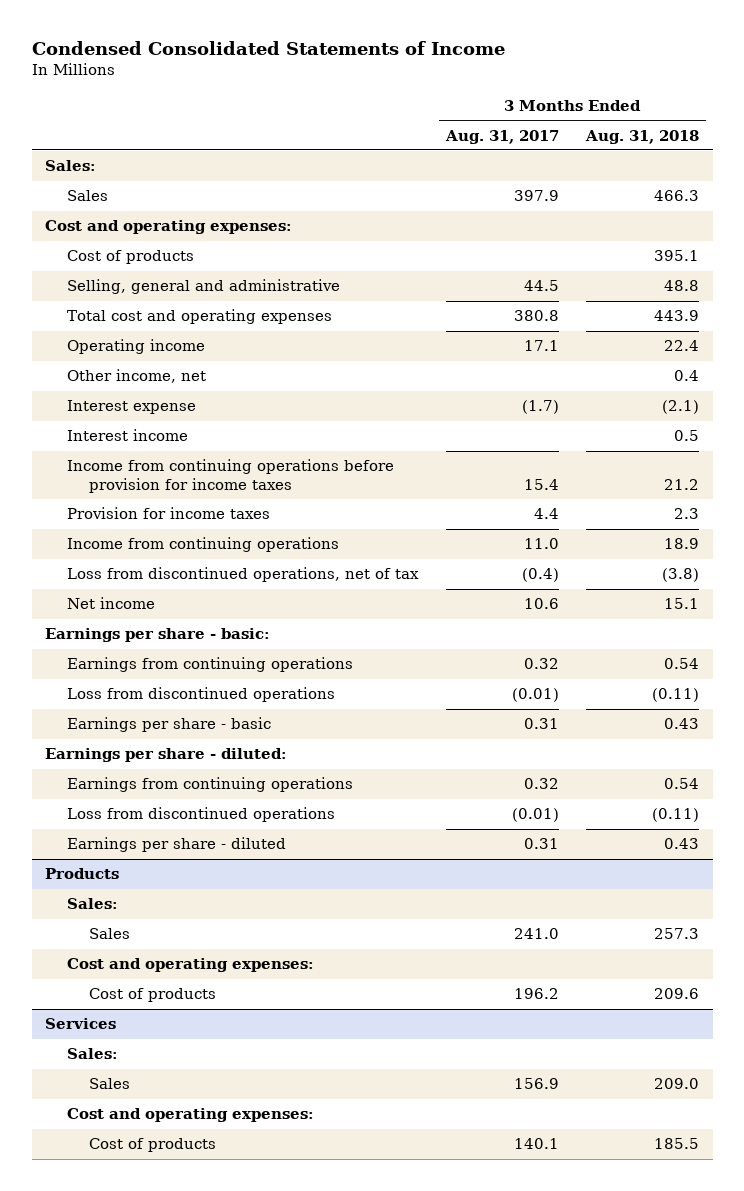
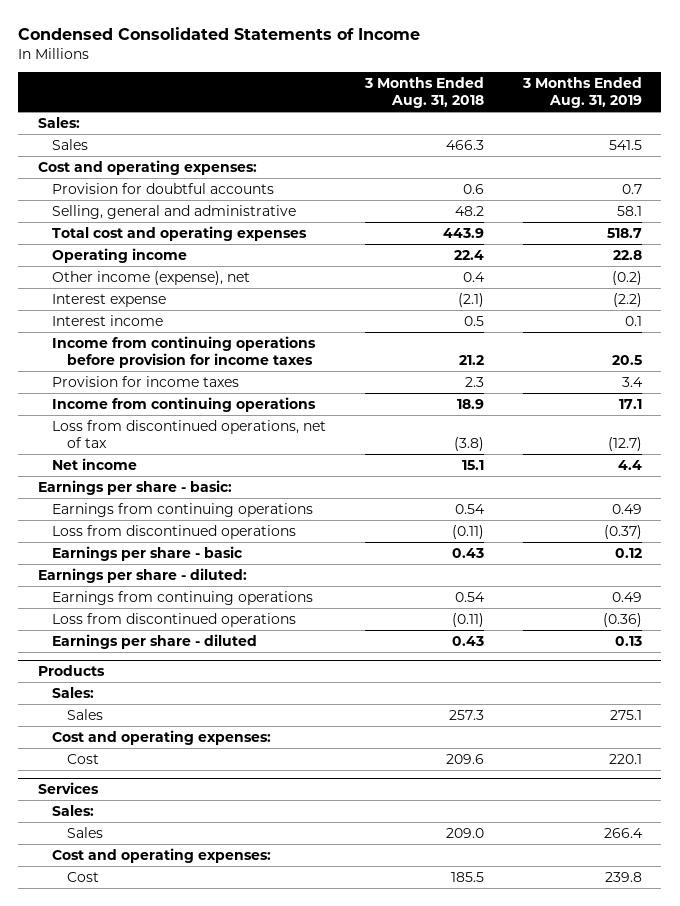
- | 3 Months Ended Aug. 31, 2017 | 3 Months Ended Aug. 31, 2018
+ | 3 Months Ended Aug. 31, 2018 | 3 Months Ended Aug. 31, 2019
- Cost of products | | 395.1
- Selling, general and administrative | 44.5 | 48.8
+ Provision for doubtful accounts | 0.6 | 0.7
+ Selling, general and administrative | 48.2 | 58.1
- Other income, net | | 0.4
+ Other income (expense), net | 0.4 | (0.2)
@ Products
- Cost of products | 196.2 | 209.6
+ Cost | 209.6 | 220.1
@ Services
- Cost of products | 140.1 | 185.5
+ Cost | 185.5 | 239.8

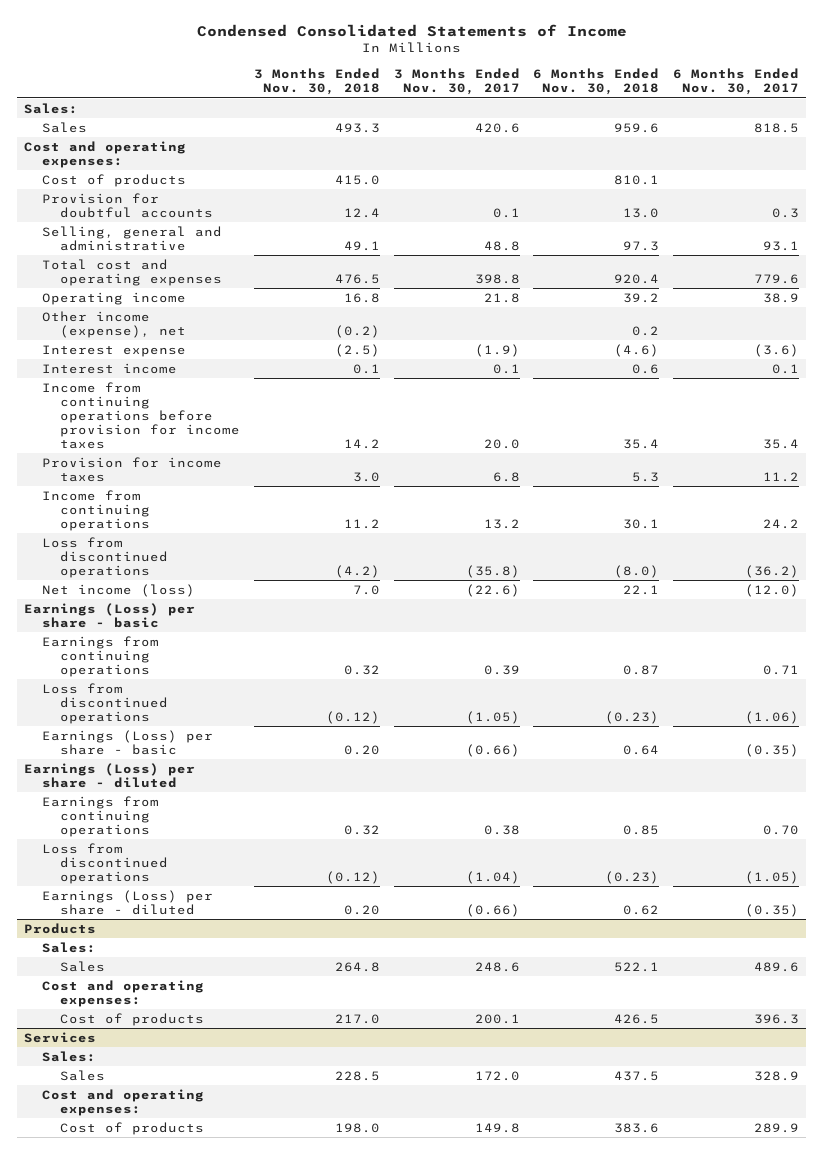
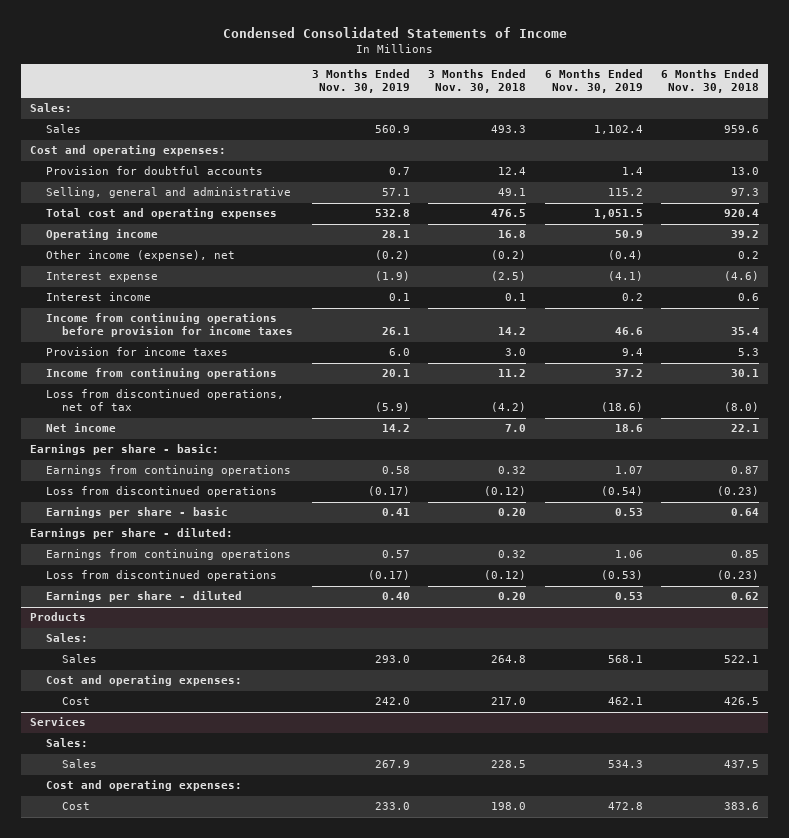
- | 3 Months Ended Nov. 30, 2018 | 3 Months Ended Nov. 30, 2017 | 6 Months Ended Nov. 30, 2018 | 6 Months Ended Nov. 30, 2017
+ | 3 Months Ended Nov. 30, 2019 | 3 Months Ended Nov. 30, 2018 | 6 Months Ended Nov. 30, 2019 | 6 Months Ended Nov. 30, 2018
- Cost of products | 415.0 | | 810.1 |
- Loss from discontinued operations | (4.2) | (35.8) | (8.0) | (36.2)
- Net income (loss) | 7.0 | (22.6) | 22.1 | (12.0)
- Earnings (Loss) per share - basic
+ Loss from discontinued operations, net of tax | (5.9) | (4.2) | (18.6) | (8.0)
+ Net income | 14.2 | 7.0 | 18.6 | 22.1
+ Earnings per share - basic:
- Earnings (Loss) per share - basic | 0.20 | (0.66) | 0.64 | (0.35)
- Earnings (Loss) per share - diluted
+ Earnings per share - basic | 0.41 | 0.20 | 0.53 | 0.64
+ Earnings per share - diluted:
- Earnings (Loss) per share - diluted | 0.20 | (0.66) | 0.62 | (0.35)
+ Earnings per share - diluted | 0.40 | 0.20 | 0.53 | 0.62
@ Products
- Cost of products | 217.0 | 200.1 | 426.5 | 396.3
+ Cost | 242.0 | 217.0 | 462.1 | 426.5
@ Services
- Cost of products | 198.0 | 149.8 | 383.6 | 289.9
+ Cost | 233.0 | 198.0 | 472.8 | 383.6

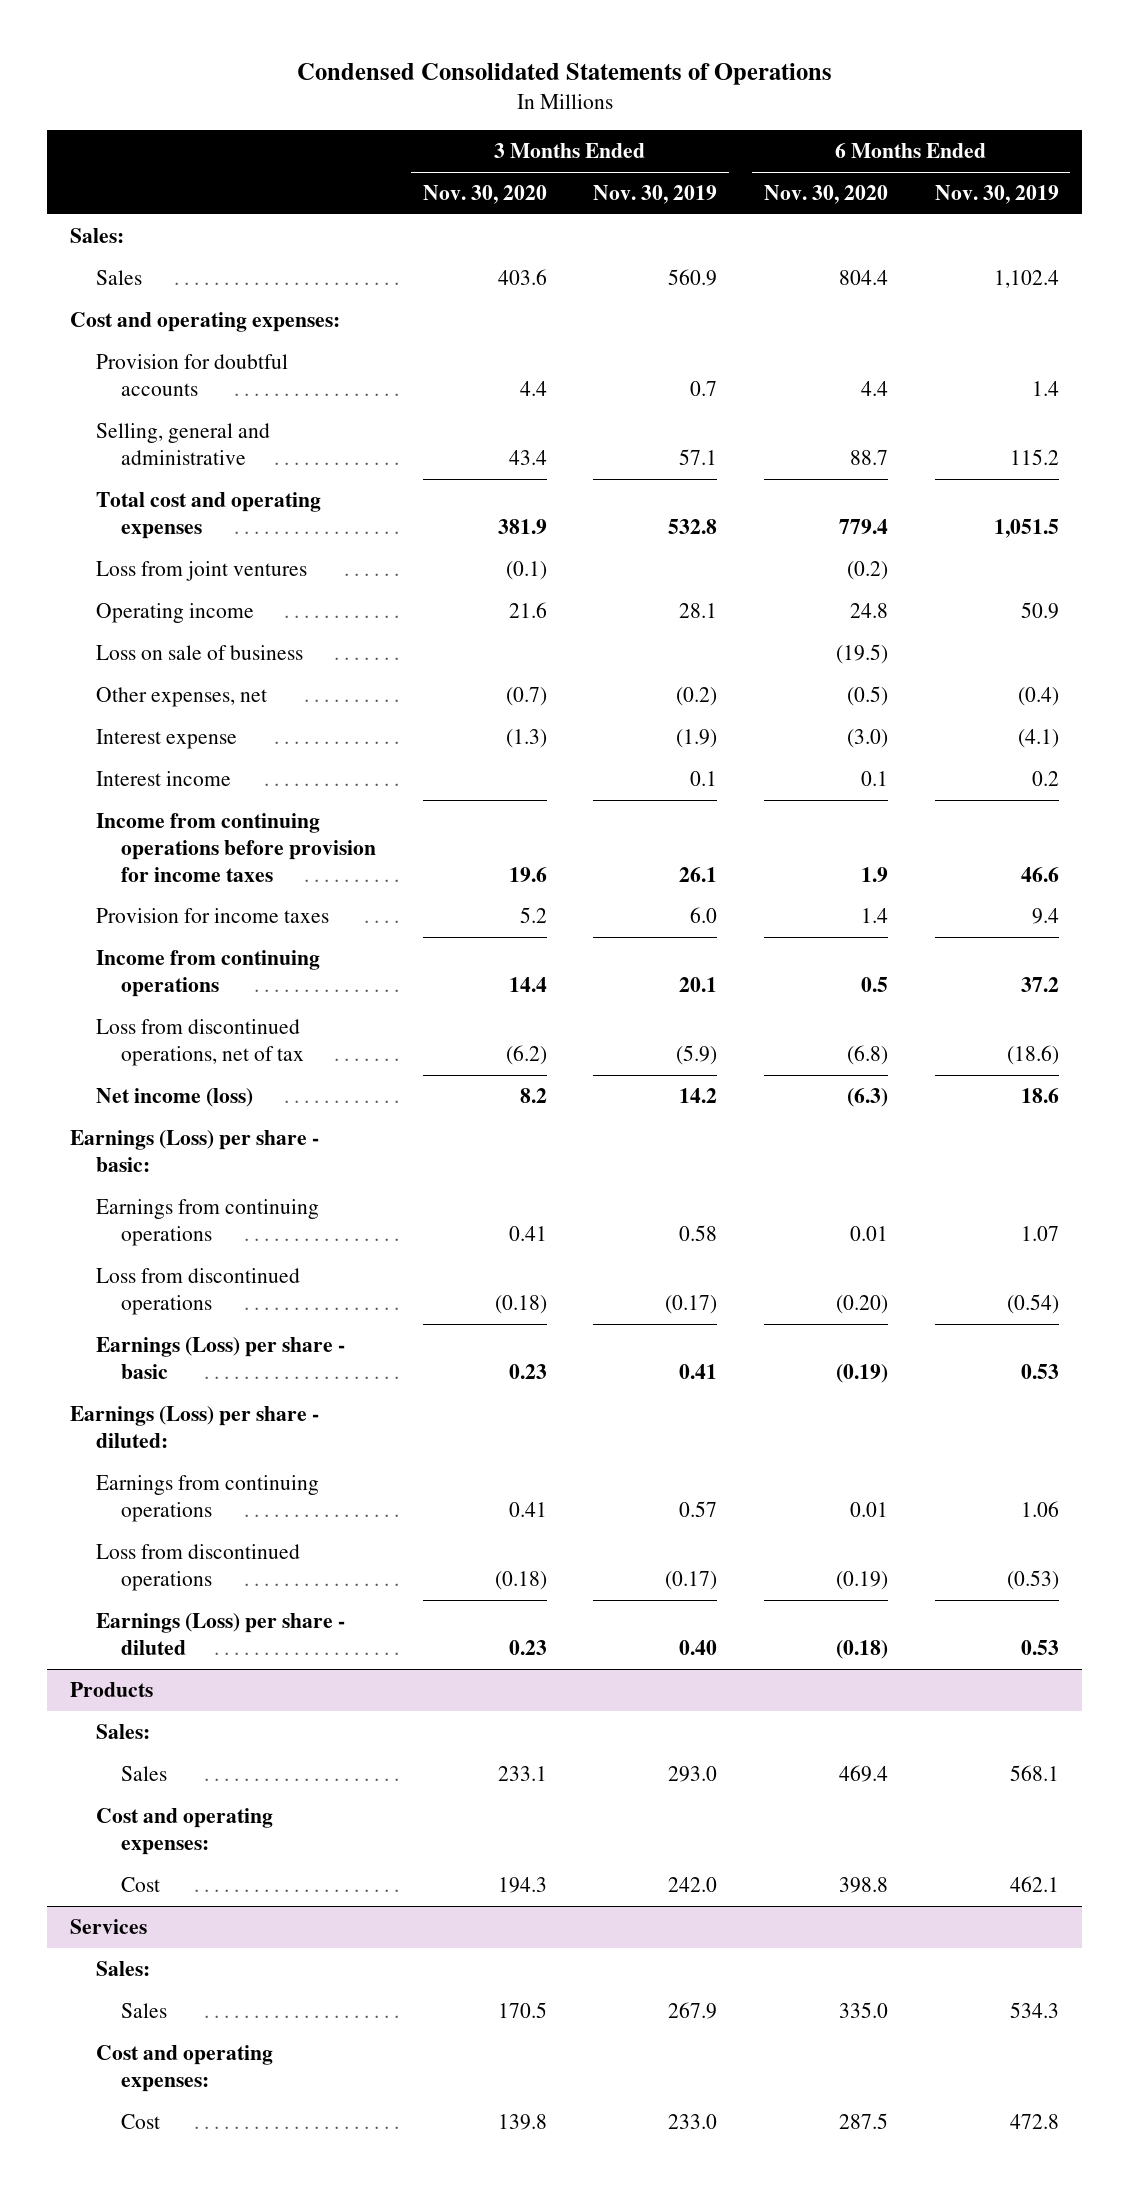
- Condensed Consolidated Statements of Income
+ Condensed Consolidated Statements of Operations
- | 3 Months Ended Nov. 30, 2019 | 3 Months Ended Nov. 30, 2018 | 6 Months Ended Nov. 30, 2019 | 6 Months Ended Nov. 30, 2018
+ | 3 Months Ended Nov. 30, 2020 | 3 Months Ended Nov. 30, 2019 | 6 Months Ended Nov. 30, 2020 | 6 Months Ended Nov. 30, 2019
+ Loss from joint ventures | (0.1) | | (0.2) |
- Other income (expense), net | (0.2) | (0.2) | (0.4) | 0.2
+ Loss on sale of business | | | (19.5) |
+ Other expenses, net | (0.7) | (0.2) | (0.5) | (0.4)
- Net income | 14.2 | 7.0 | 18.6 | 22.1
- Earnings per share - basic:
+ Net income (loss) | 8.2 | 14.2 | (6.3) | 18.6
+ Earnings (Loss) per share - basic:
- Earnings per share - basic | 0.41 | 0.20 | 0.53 | 0.64
- Earnings per share - diluted:
+ Earnings (Loss) per share - basic | 0.23 | 0.41 | (0.19) | 0.53
+ Earnings (Loss) per share - diluted:
- Earnings per share - diluted | 0.40 | 0.20 | 0.53 | 0.62
+ Earnings (Loss) per share - diluted | 0.23 | 0.40 | (0.18) | 0.53

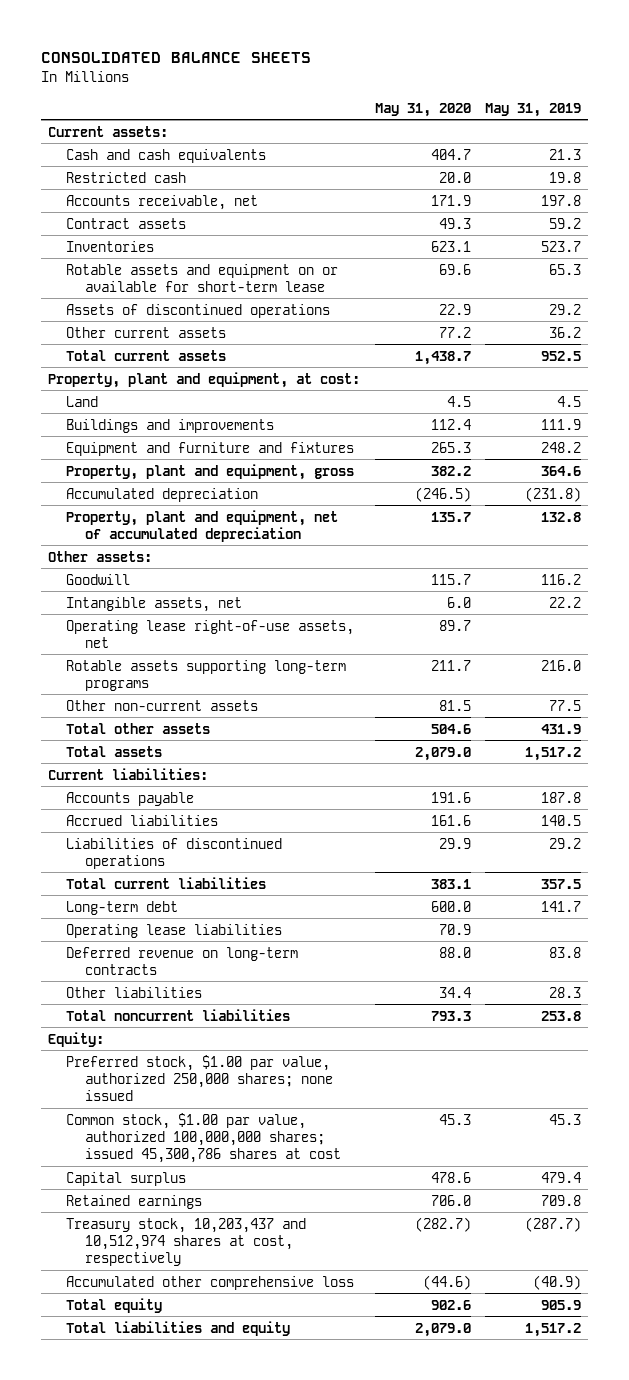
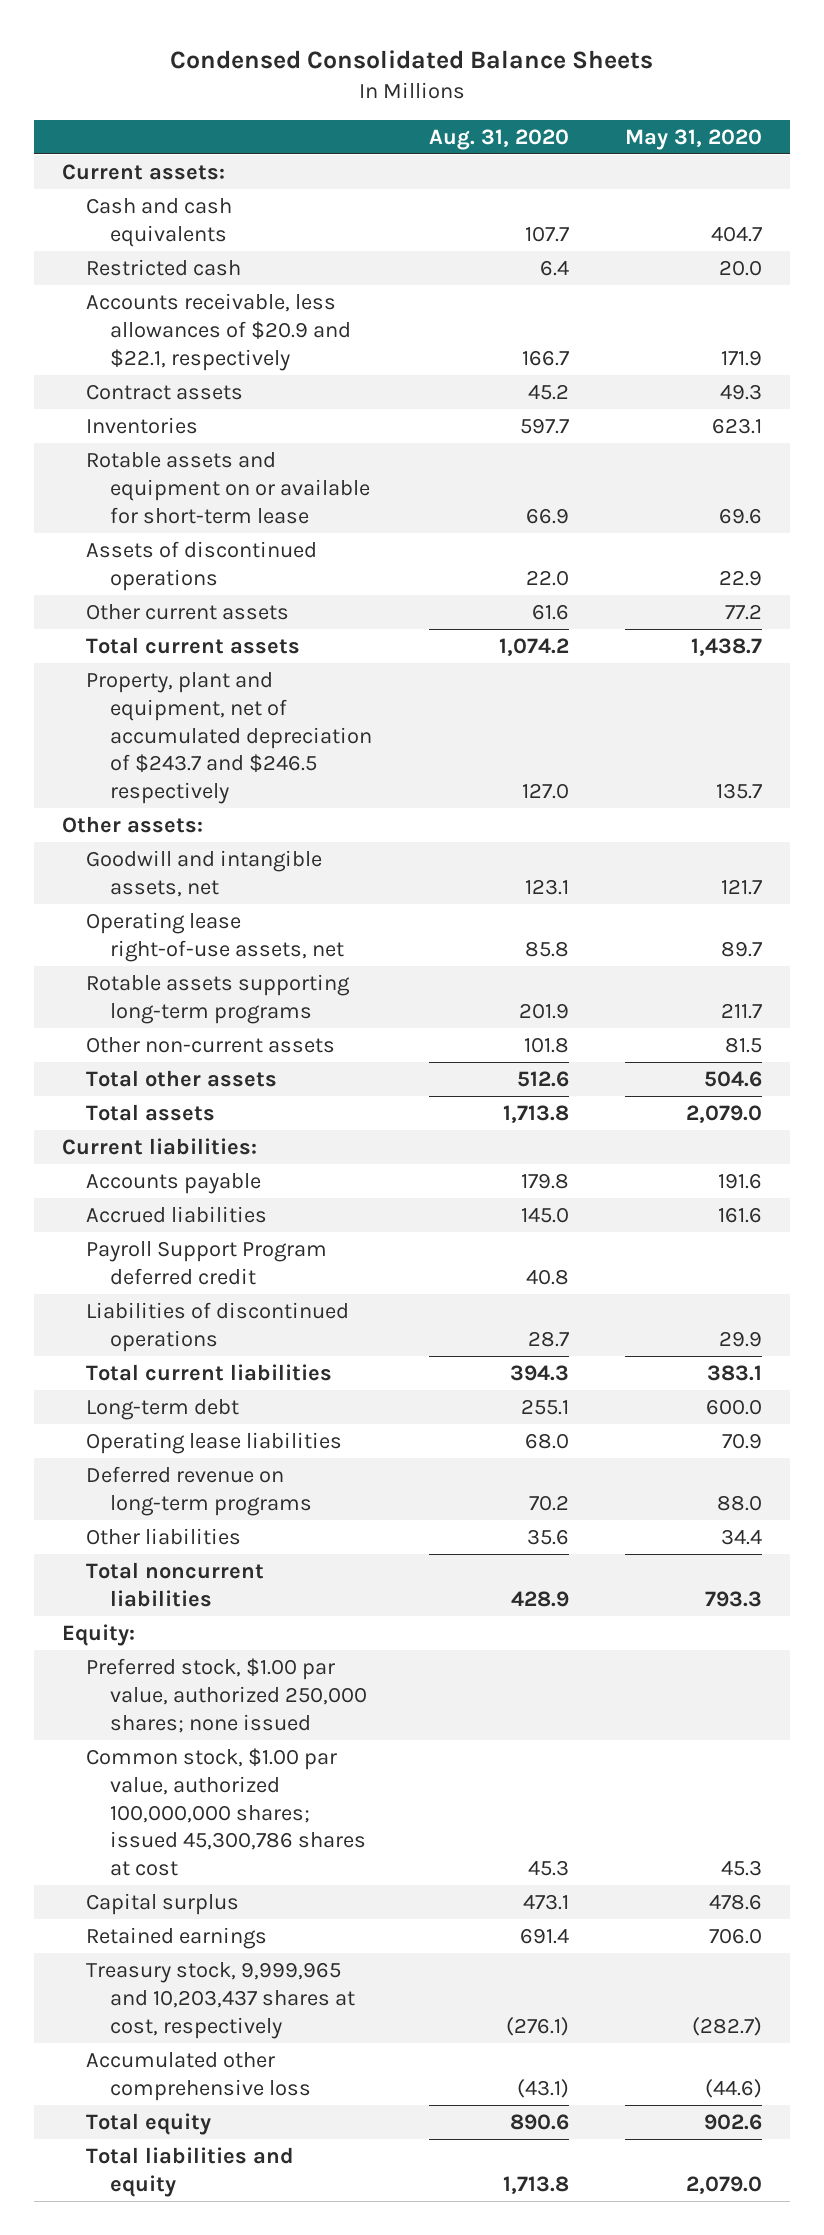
- CONSOLIDATED BALANCE SHEETS
+ Condensed Consolidated Balance Sheets
- | May 31, 2020 | May 31, 2019
+ | Aug. 31, 2020 | May 31, 2020
- Accounts receivable, net | 171.9 | 197.8
+ Accounts receivable, less allowances of $20.9 and $22.1, respectively | 166.7 | 171.9
- Property, plant and equipment, at cost:
- Land | 4.5 | 4.5
- Buildings and improvements | 112.4 | 111.9
- Equipment and furniture and fixtures | 265.3 | 248.2
- Property, plant and equipment, gross | 382.2 | 364.6
- Accumulated depreciation | (246.5) | (231.8)
- Property, plant and equipment, net of accumulated depreciation | 135.7 | 132.8
+ Property, plant and equipment, net of accumulated depreciation of $243.7 and $246.5 respectively | 127.0 | 135.7
- Goodwill | 115.7 | 116.2
- Intangible assets, net | 6.0 | 22.2
+ Goodwill and intangible assets, net | 123.1 | 121.7
+ Payroll Support Program deferred credit | 40.8 |
- Deferred revenue on long-term contracts | 88.0 | 83.8
+ Deferred revenue on long-term programs | 70.2 | 88.0
- Treasury stock, 10,203,437 and 10,512,974 shares at cost, respectively | (282.7) | (287.7)
+ Treasury stock, 9,999,965 and 10,203,437 shares at cost, respectively | (276.1) | (282.7)

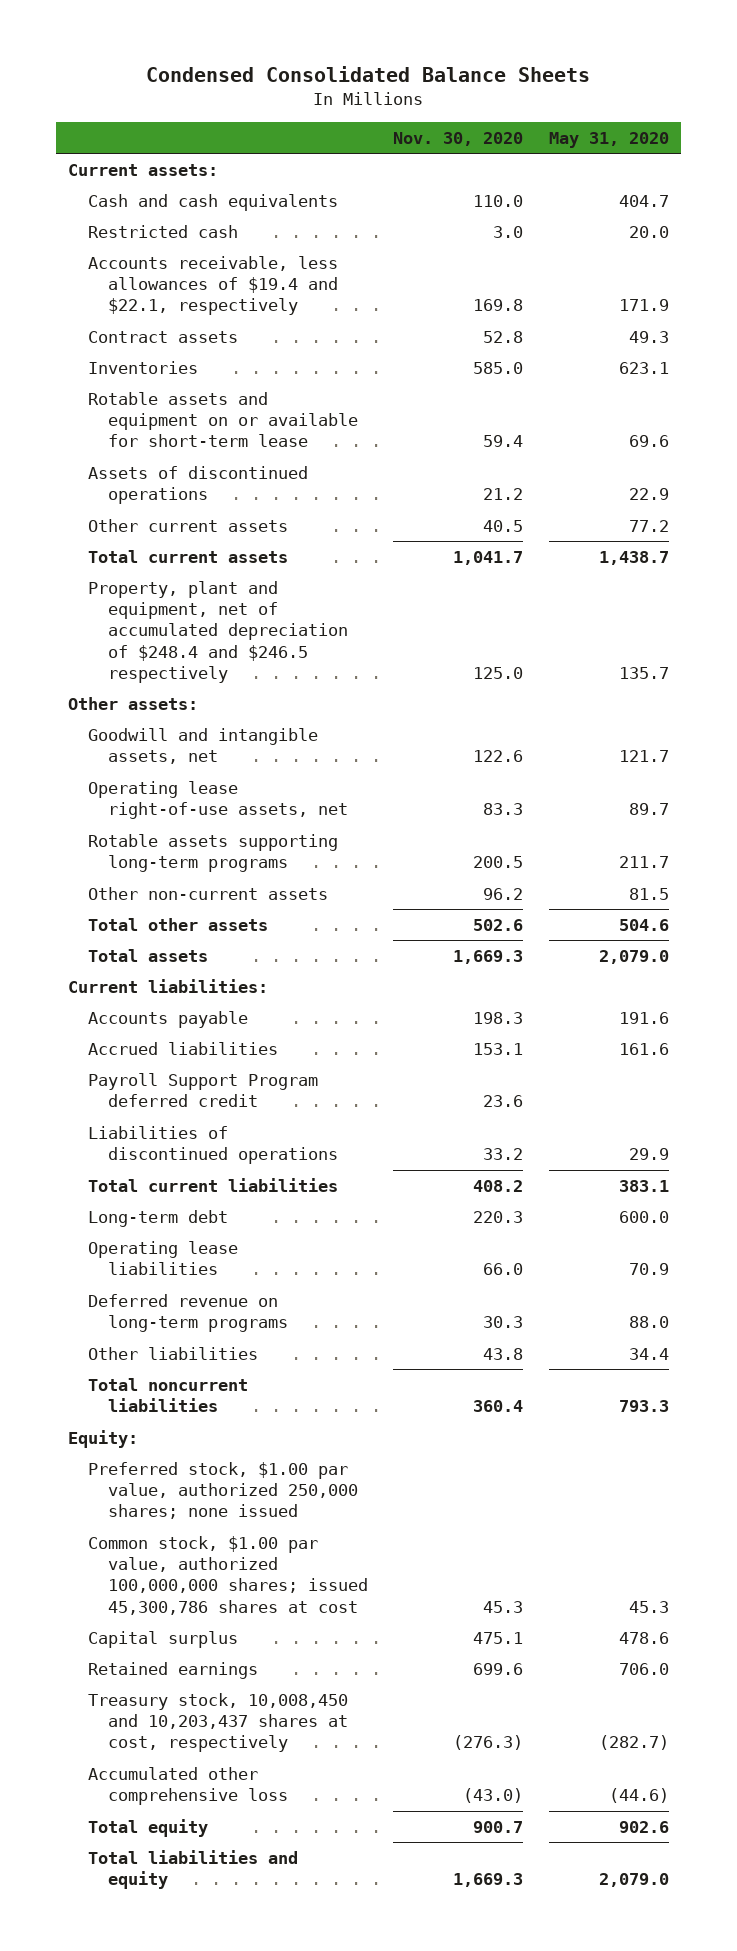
- | Aug. 31, 2020 | May 31, 2020
+ | Nov. 30, 2020 | May 31, 2020
- Accounts receivable, less allowances of $20.9 and $22.1, respectively | 166.7 | 171.9
+ Accounts receivable, less allowances of $19.4 and $22.1, respectively | 169.8 | 171.9
- Property, plant and equipment, net of accumulated depreciation of $243.7 and $246.5 respectively | 127.0 | 135.7
+ Property, plant and equipment, net of accumulated depreciation of $248.4 and $246.5 respectively | 125.0 | 135.7
- Treasury stock, 9,999,965 and 10,203,437 shares at cost, respectively | (276.1) | (282.7)
+ Treasury stock, 10,008,450 and 10,203,437 shares at cost, respectively | (276.3) | (282.7)

